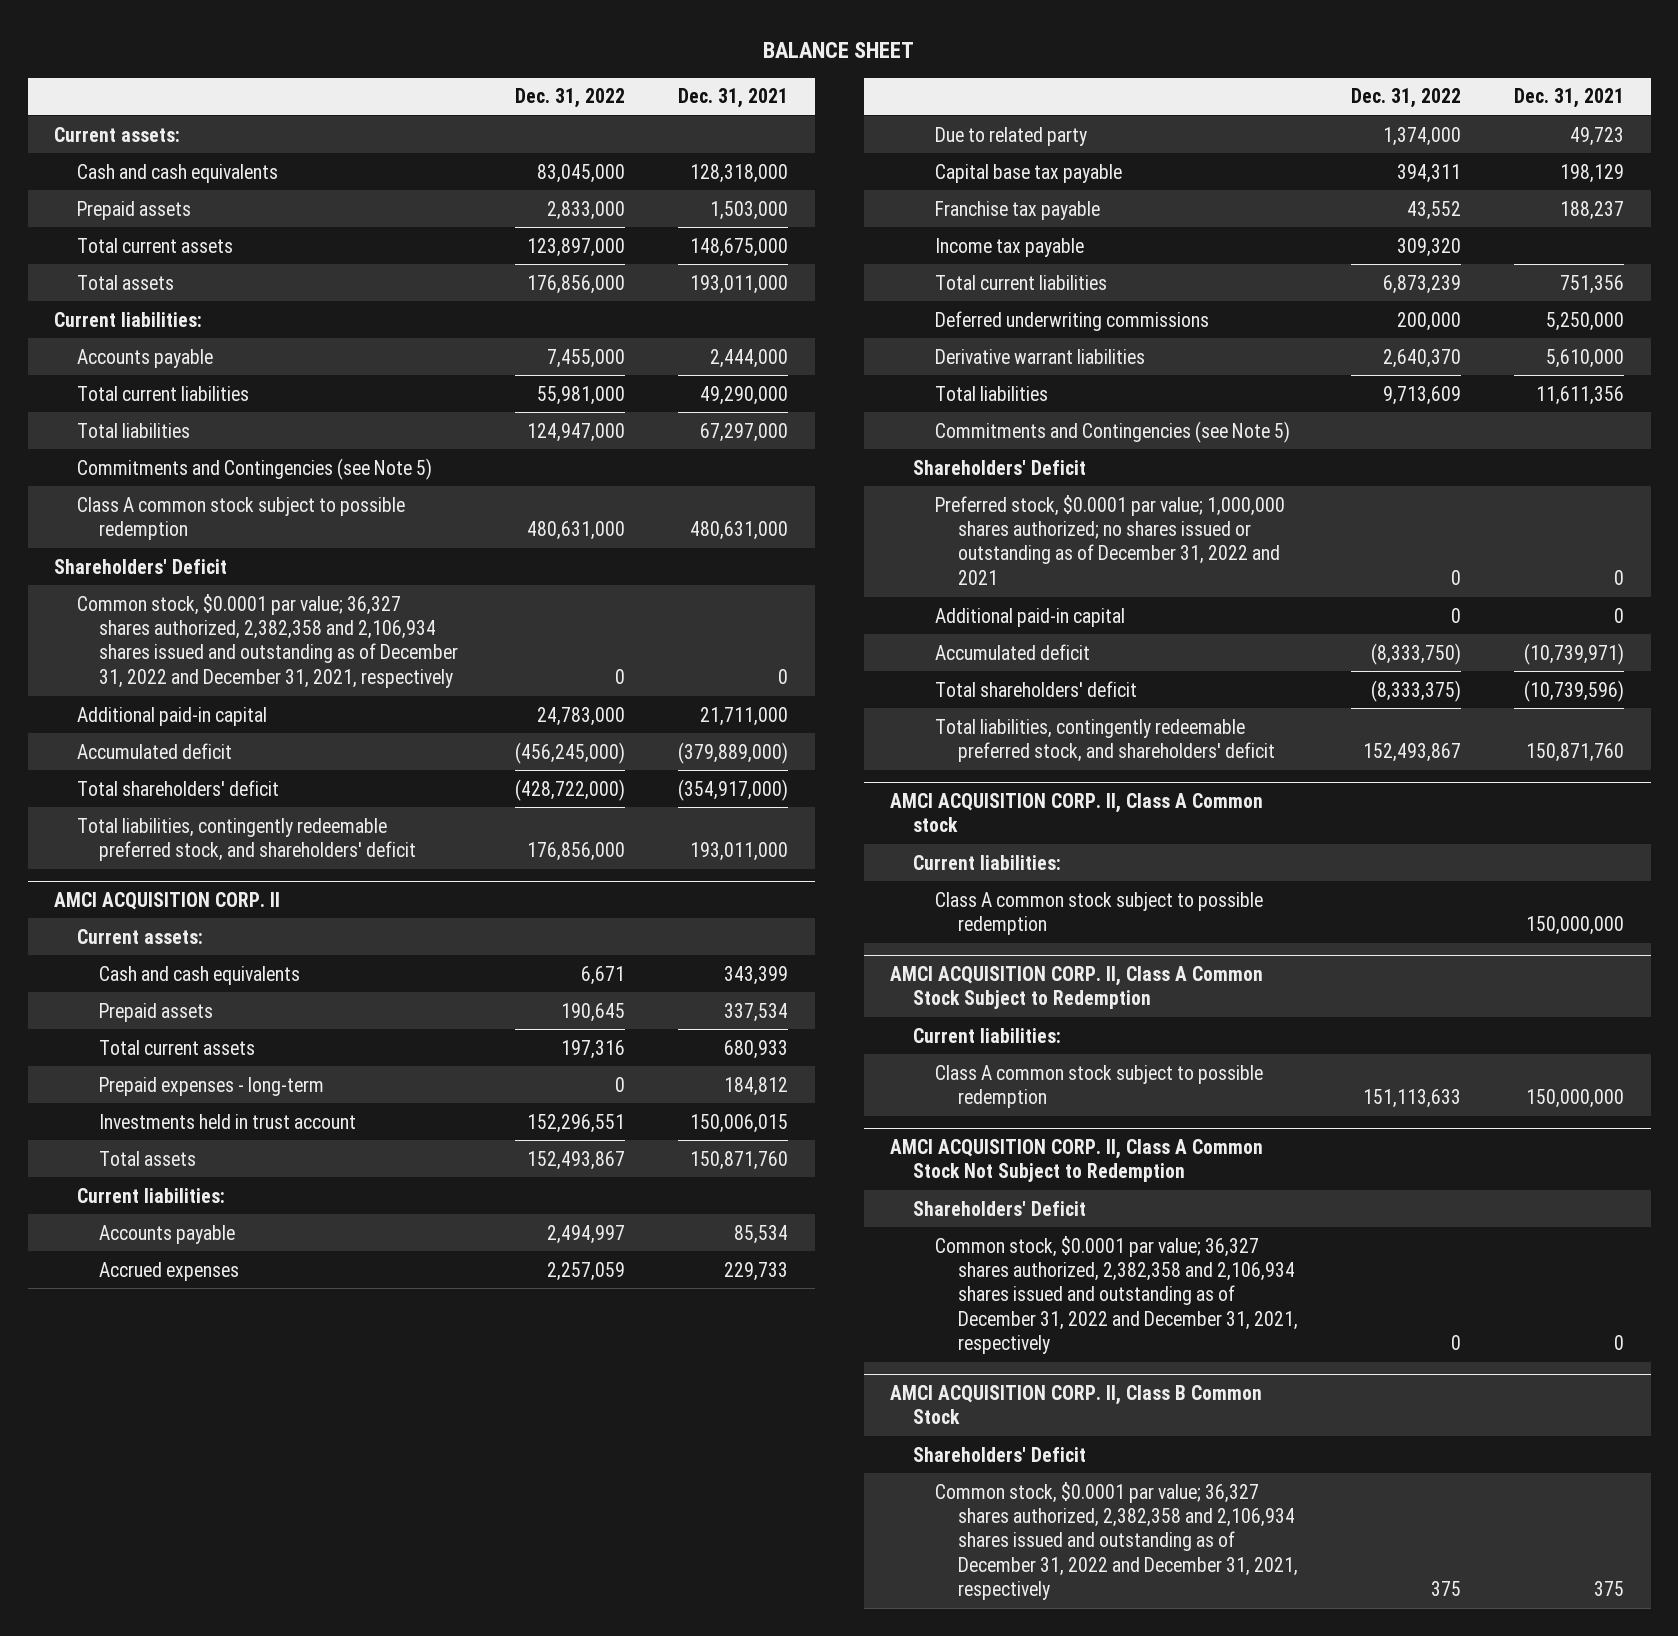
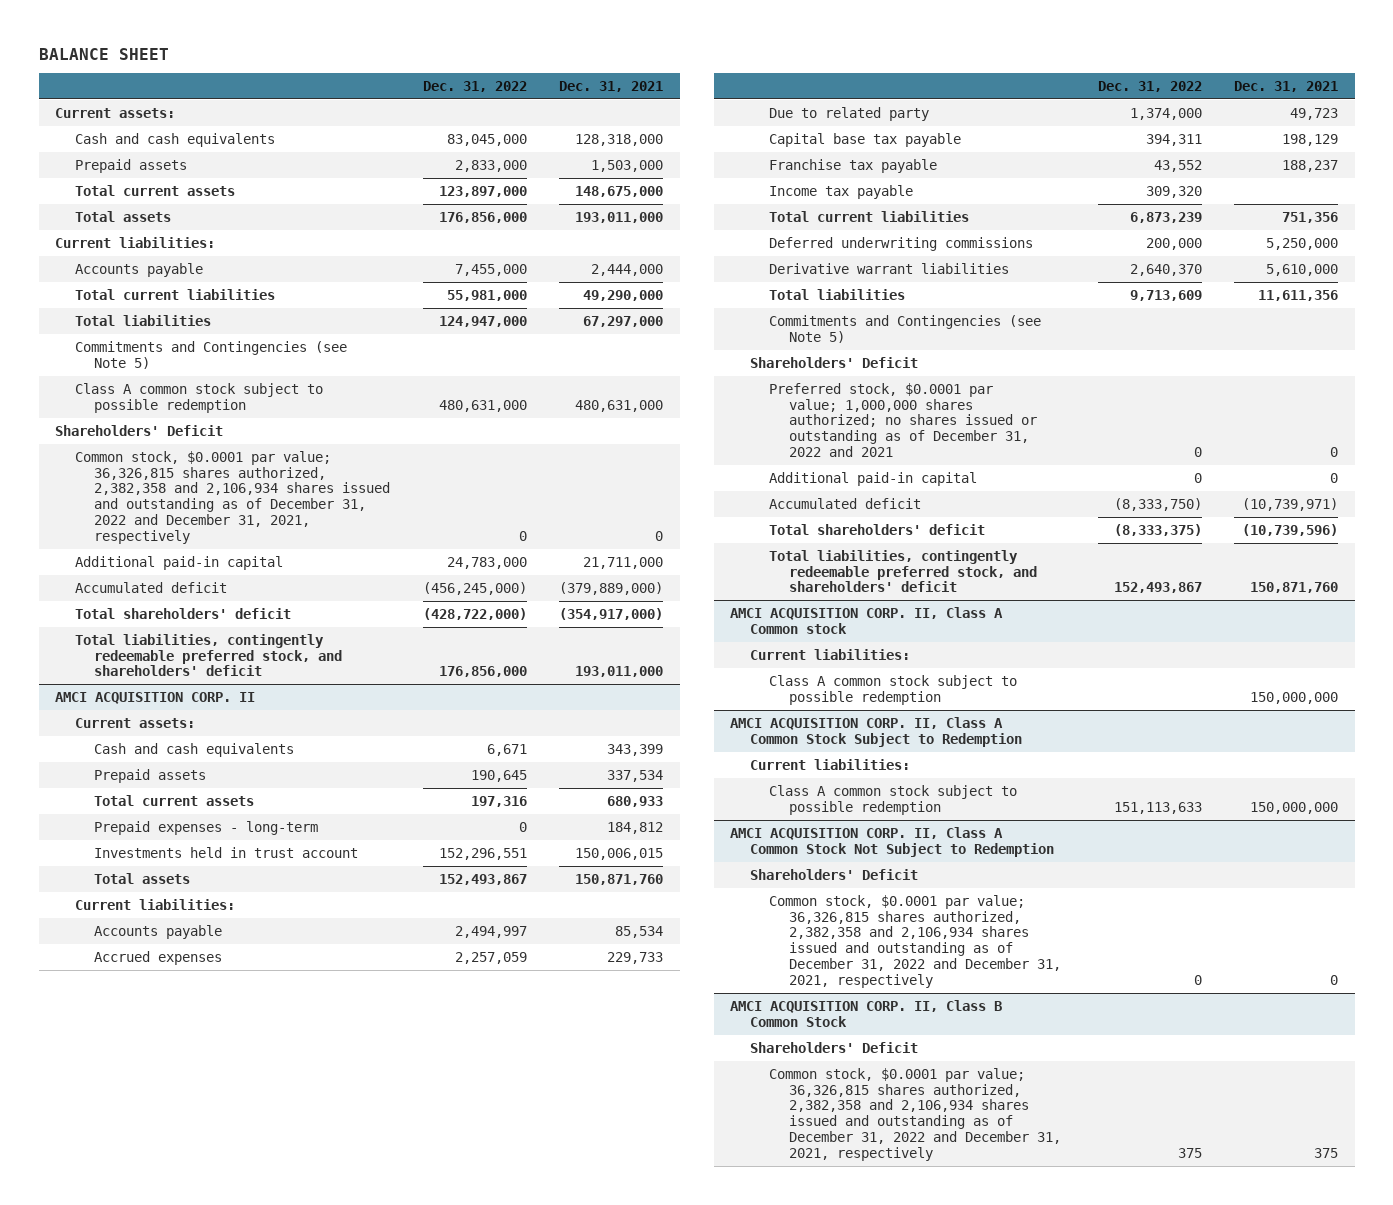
- Common stock, $0.0001 par value; 36,327 shares authorized, 2,382,358 and 2,106,934 shares issued and outstanding as of December 31, 2022 and December 31, 2021, respectively | 0 | 0
+ Common stock, $0.0001 par value; 36,326,815 shares authorized, 2,382,358 and 2,106,934 shares issued and outstanding as of December 31, 2022 and December 31, 2021, respectively | 0 | 0
@ AMCI ACQUISITION CORP. II, Class A Common Stock Not Subject to Redemption
- Common stock, $0.0001 par value; 36,327 shares authorized, 2,382,358 and 2,106,934 shares issued and outstanding as of December 31, 2022 and December 31, 2021, respectively | 0 | 0
+ Common stock, $0.0001 par value; 36,326,815 shares authorized, 2,382,358 and 2,106,934 shares issued and outstanding as of December 31, 2022 and December 31, 2021, respectively | 0 | 0
@ AMCI ACQUISITION CORP. II, Class B Common Stock
- Common stock, $0.0001 par value; 36,327 shares authorized, 2,382,358 and 2,106,934 shares issued and outstanding as of December 31, 2022 and December 31, 2021, respectively | 375 | 375
+ Common stock, $0.0001 par value; 36,326,815 shares authorized, 2,382,358 and 2,106,934 shares issued and outstanding as of December 31, 2022 and December 31, 2021, respectively | 375 | 375

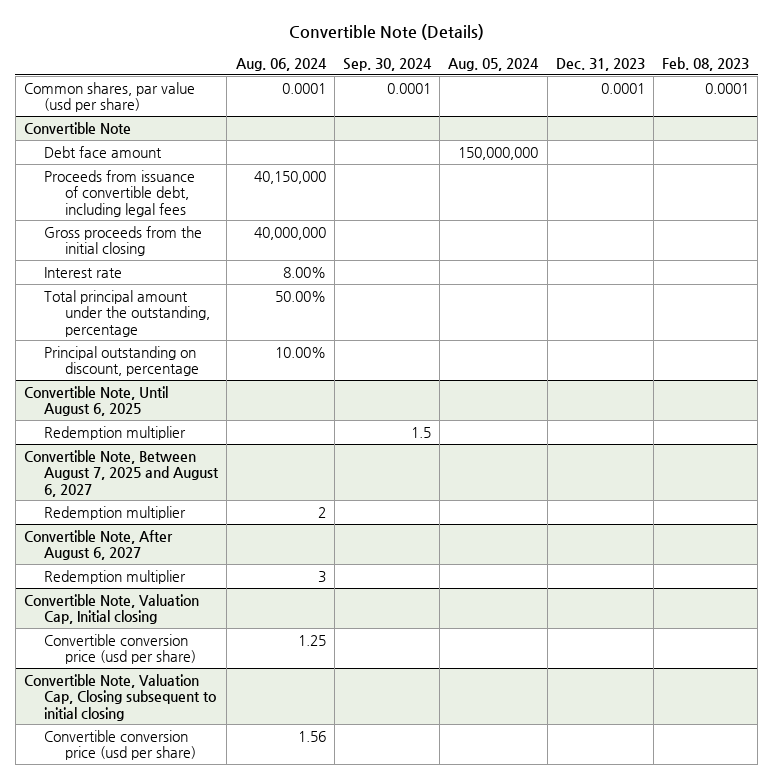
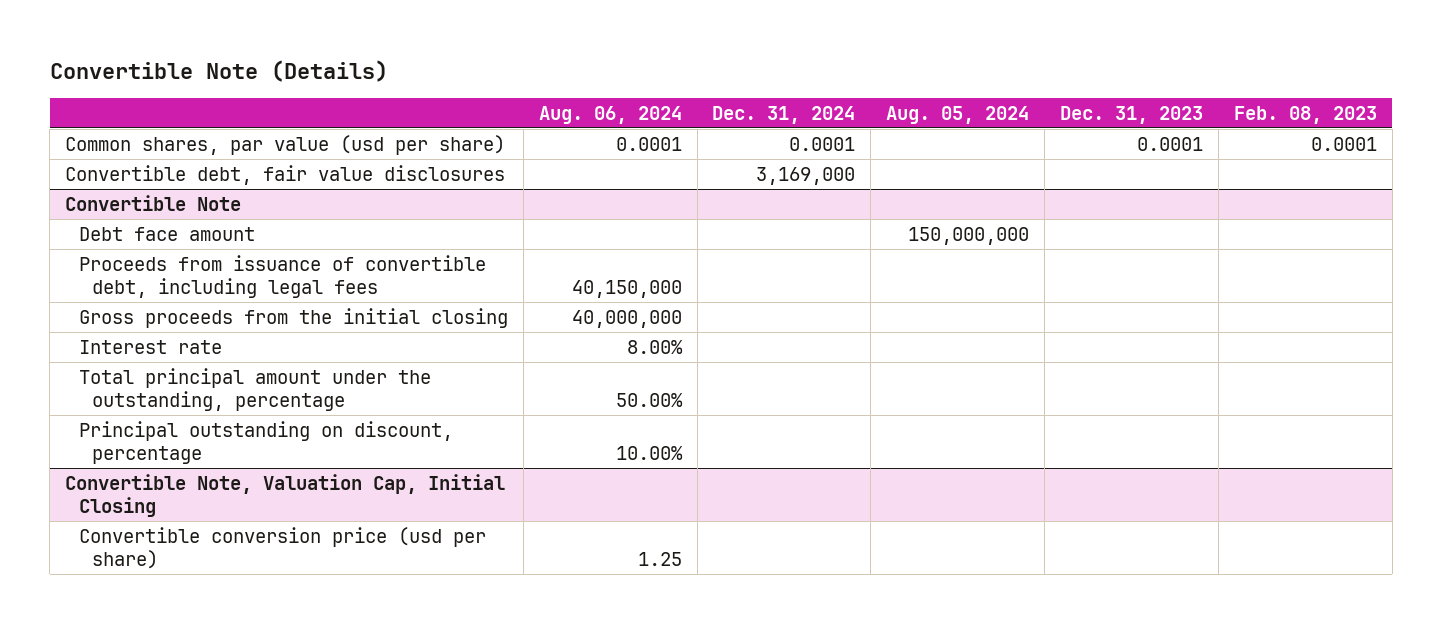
- | Aug. 06, 2024 | Sep. 30, 2024 | Aug. 05, 2024 | Dec. 31, 2023 | Feb. 08, 2023
+ | Aug. 06, 2024 | Dec. 31, 2024 | Aug. 05, 2024 | Dec. 31, 2023 | Feb. 08, 2023
+ Convertible debt, fair value disclosures | | 3,169,000 | | |
- Convertible Note, Until August 6, 2025
- Redemption multiplier | | 1.5 | | |
- Convertible Note, Between August 7, 2025 and August 6, 2027
- Redemption multiplier | 2 | | | |
- Convertible Note, After August 6, 2027
- Redemption multiplier | 3 | | | |
- Convertible Note, Valuation Cap, Initial closing
+ Convertible Note, Valuation Cap, Initial Closing
- Convertible Note, Valuation Cap, Closing subsequent to initial closing
- Convertible conversion price (usd per share) | 1.56 | | | |

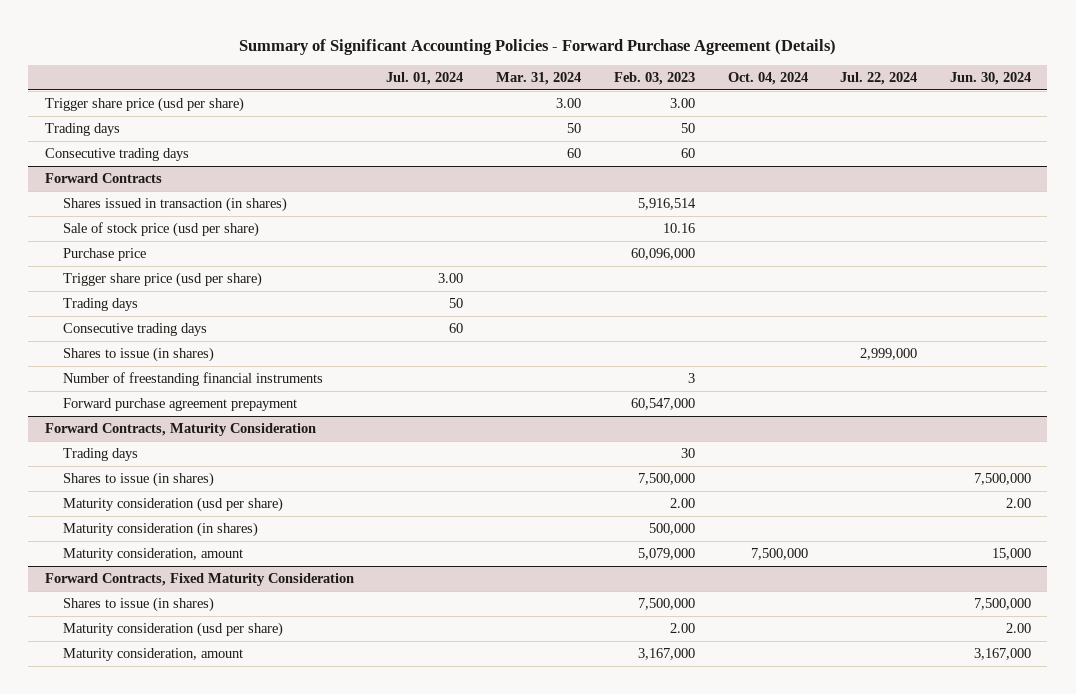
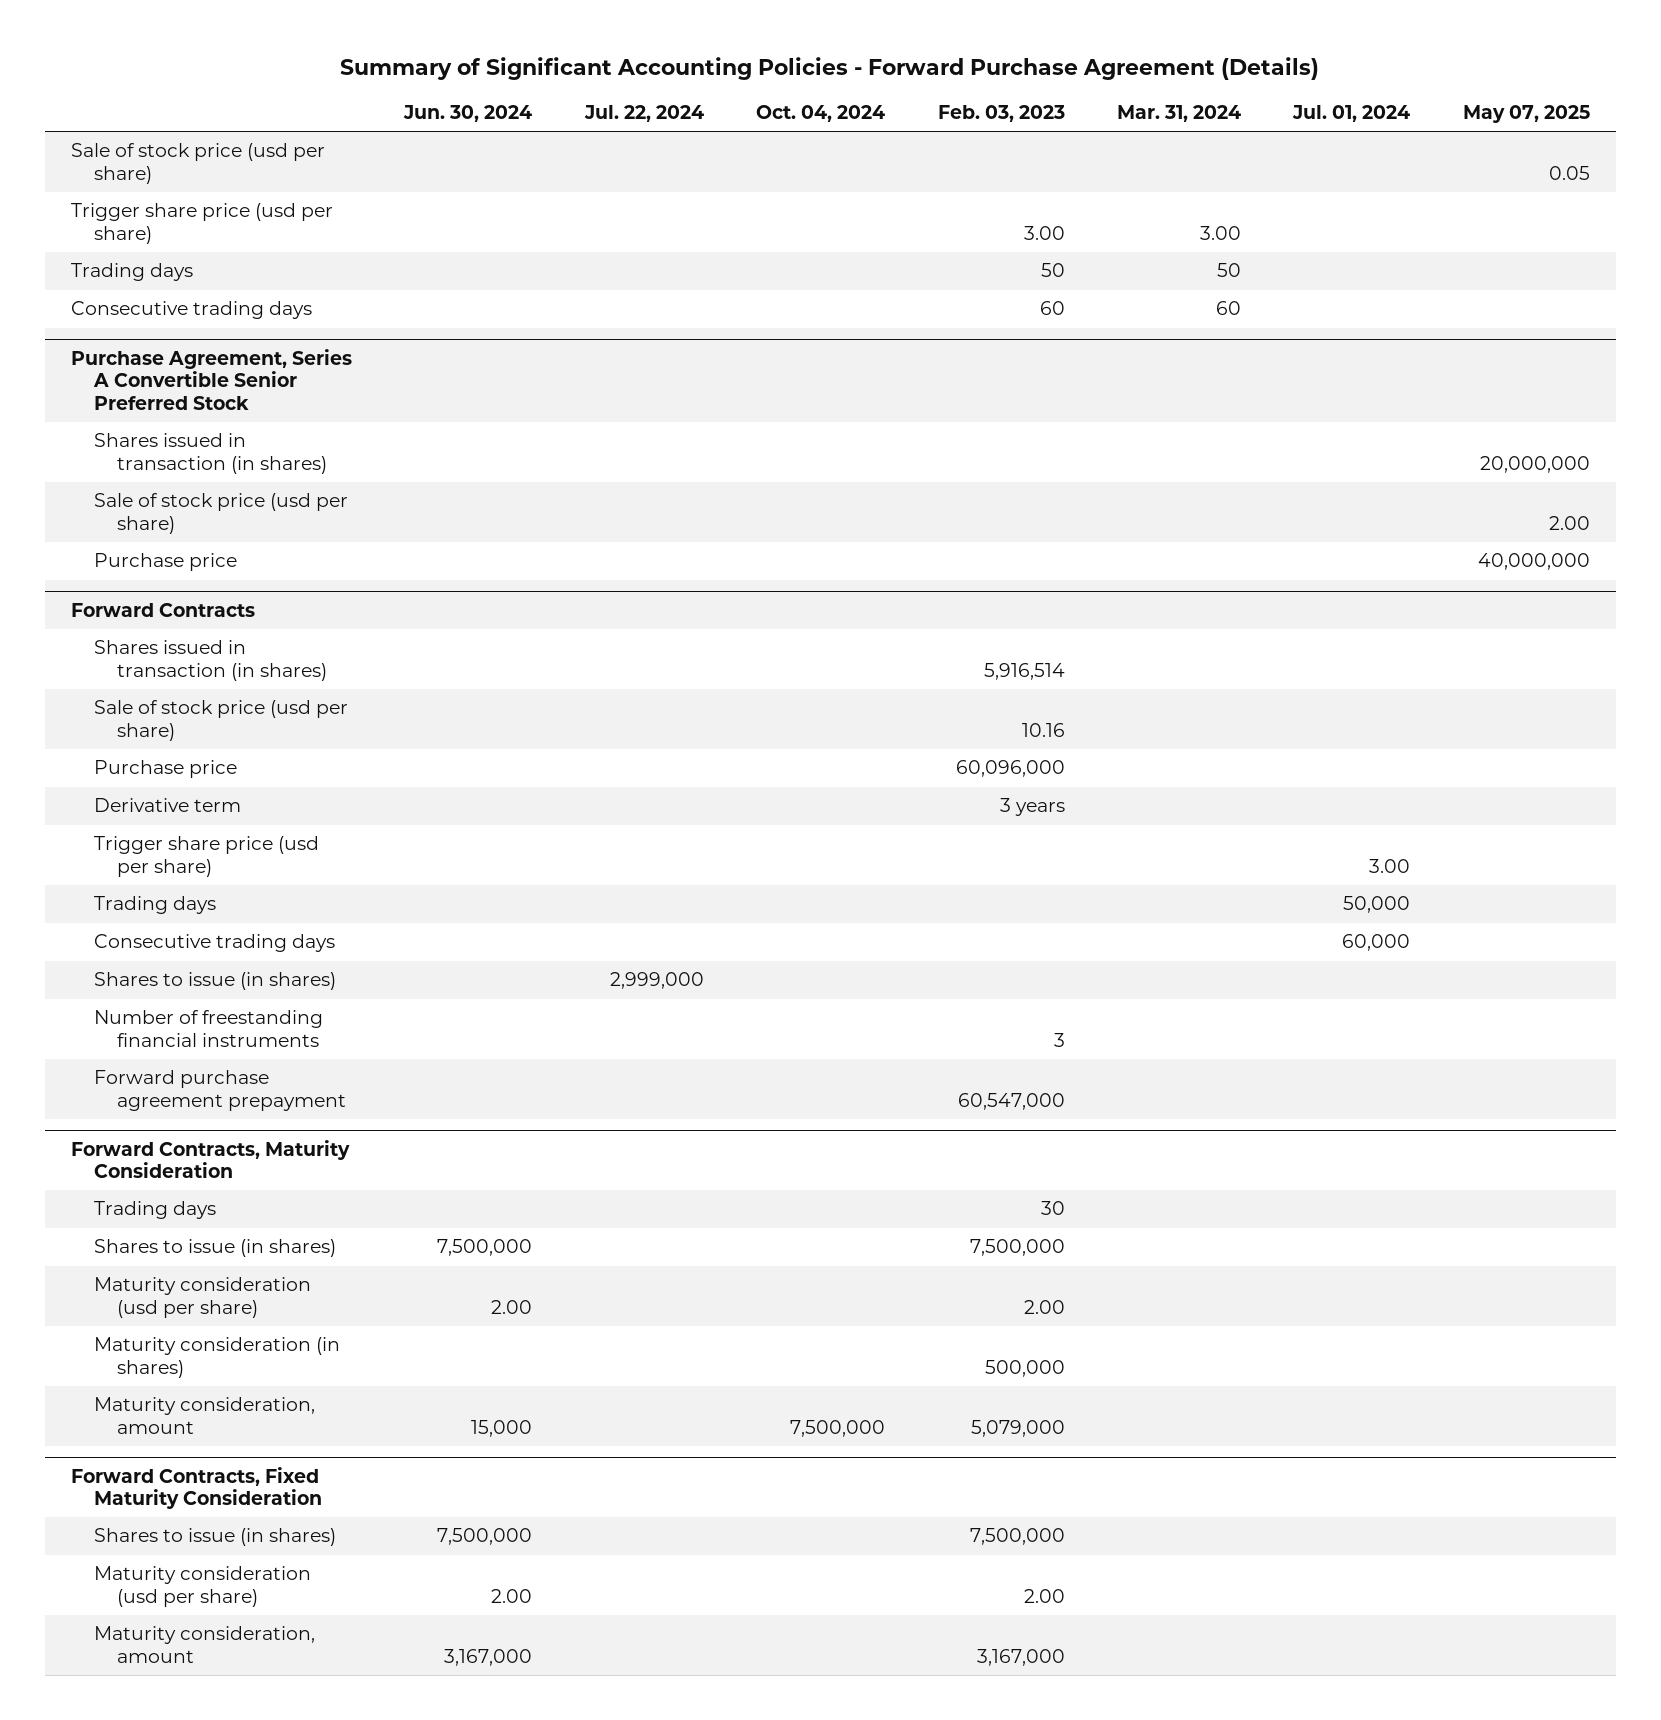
- | Jul. 01, 2024 | Mar. 31, 2024 | Feb. 03, 2023 | Oct. 04, 2024 | Jul. 22, 2024 | Jun. 30, 2024
+ | Jun. 30, 2024 | Jul. 22, 2024 | Oct. 04, 2024 | Feb. 03, 2023 | Mar. 31, 2024 | Jul. 01, 2024 | May 07, 2025
+ Sale of stock price (usd per share) | | | | | | | 0.05
+ Purchase Agreement, Series A Convertible Senior Preferred Stock
+ Shares issued in transaction (in shares) | | | | | | | 20,000,000
+ Sale of stock price (usd per share) | | | | | | | 2.00
+ Purchase price | | | | | | | 40,000,000
@ Forward Contracts
+ Derivative term | | | | 3 years | | |
- Trading days | 50 | | | | |
- Consecutive trading days | 60 | | | | |
+ Trading days | | | | | | 50,000 |
+ Consecutive trading days | | | | | | 60,000 |

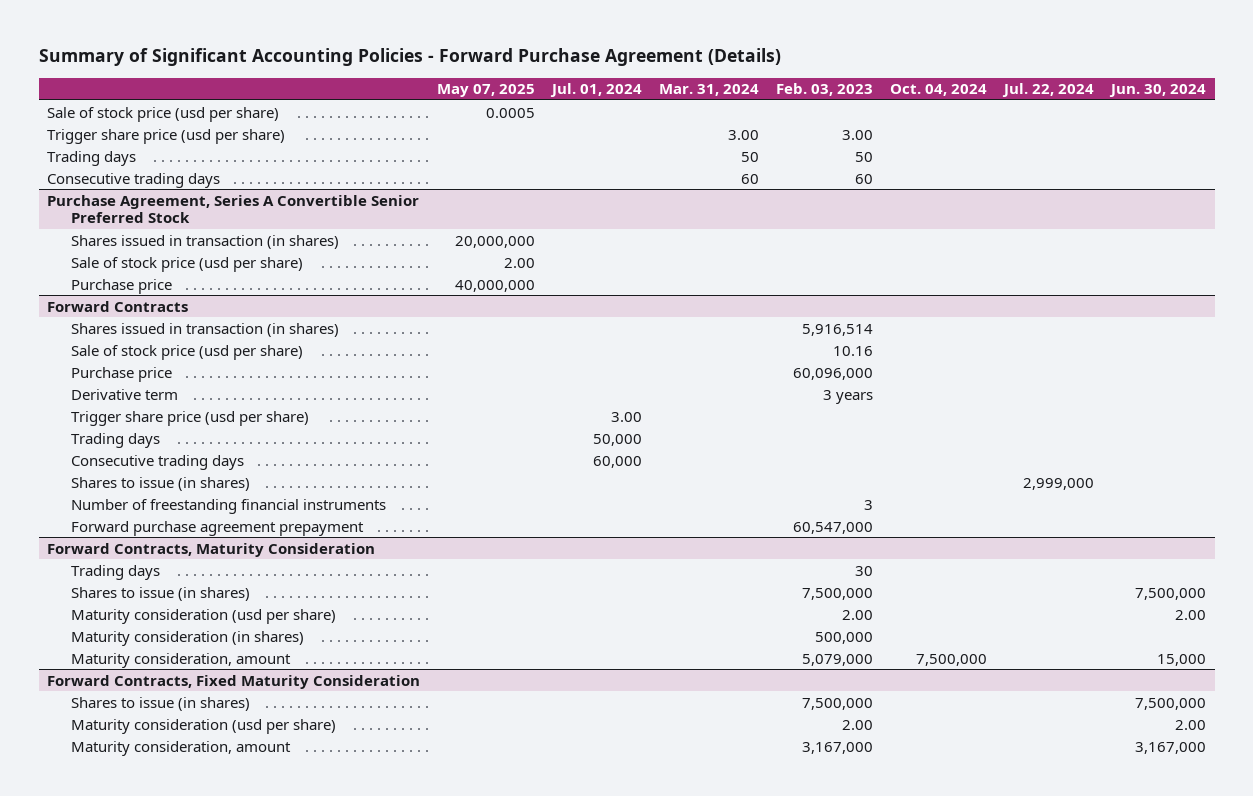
- | Jun. 30, 2024 | Jul. 22, 2024 | Oct. 04, 2024 | Feb. 03, 2023 | Mar. 31, 2024 | Jul. 01, 2024 | May 07, 2025
+ | May 07, 2025 | Jul. 01, 2024 | Mar. 31, 2024 | Feb. 03, 2023 | Oct. 04, 2024 | Jul. 22, 2024 | Jun. 30, 2024
- Sale of stock price (usd per share) | | | | | | | 0.05
+ Sale of stock price (usd per share) | 0.0005 | | | | | |

